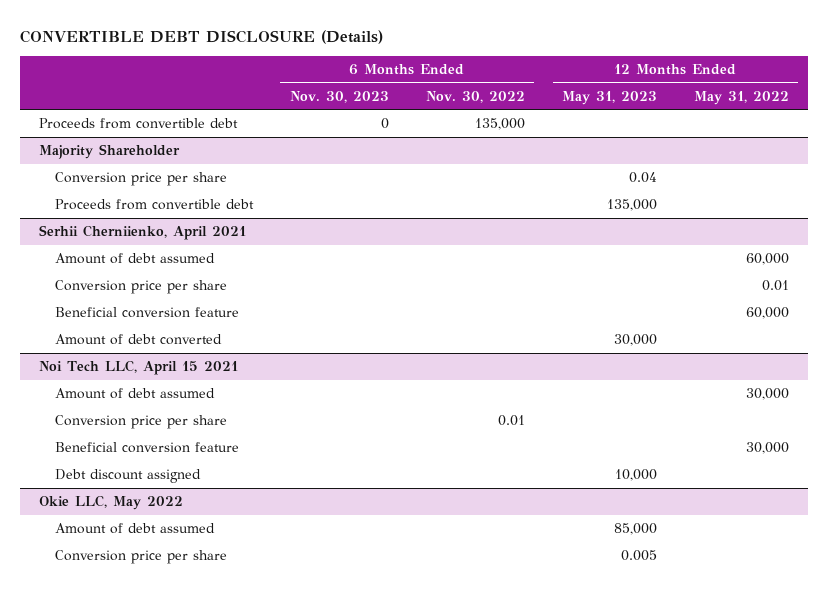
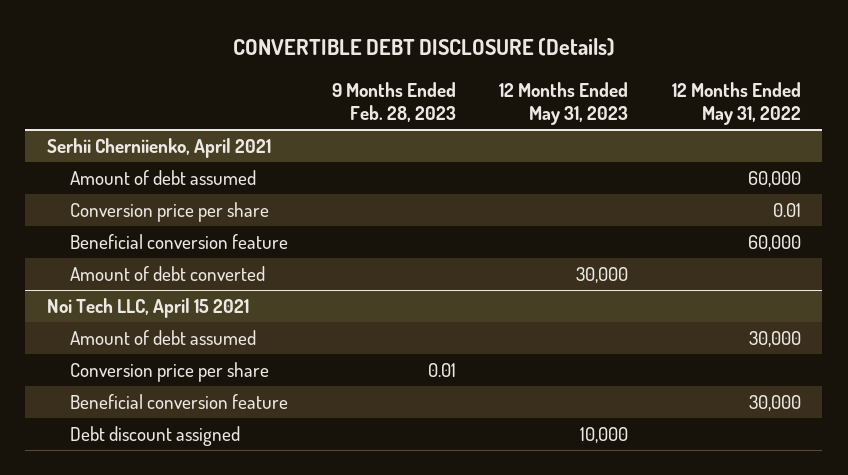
- | 6 Months Ended Nov. 30, 2023 | 6 Months Ended Nov. 30, 2022 | 12 Months Ended May 31, 2023 | 12 Months Ended May 31, 2022
+ | 9 Months Ended Feb. 28, 2023 | 12 Months Ended May 31, 2023 | 12 Months Ended May 31, 2022
- Proceeds from convertible debt | 0 | 135,000 | |
- Majority Shareholder
- Conversion price per share | | | 0.04 |
- Proceeds from convertible debt | | | 135,000 |
- Okie LLC, May 2022
- Amount of debt assumed | | | 85,000 |
- Conversion price per share | | | 0.005 |

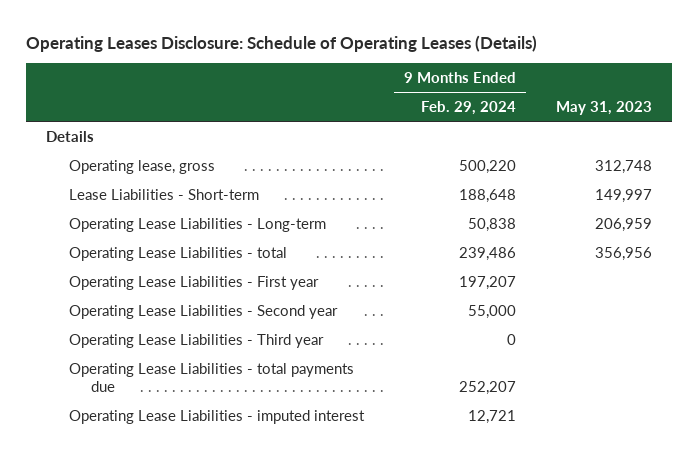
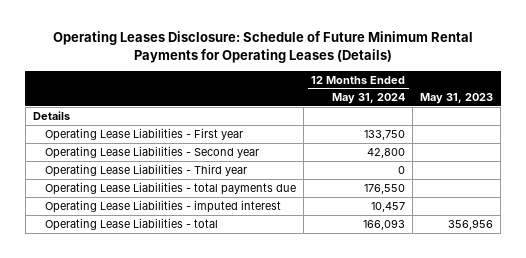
- Operating Leases Disclosure: Schedule of Operating Leases (Details)
+ Operating Leases Disclosure: Schedule of Future Minimum Rental Payments for Operating Leases (Details)
- | 9 Months Ended Feb. 29, 2024 | May 31, 2023
+ | 12 Months Ended May 31, 2024 | May 31, 2023
- Operating lease, gross | 500,220 | 312,748
- Lease Liabilities - Short-term | 188,648 | 149,997
- Operating Lease Liabilities - Long-term | 50,838 | 206,959
moved down: Operating Lease Liabilities - total | 166,093 | 356,956

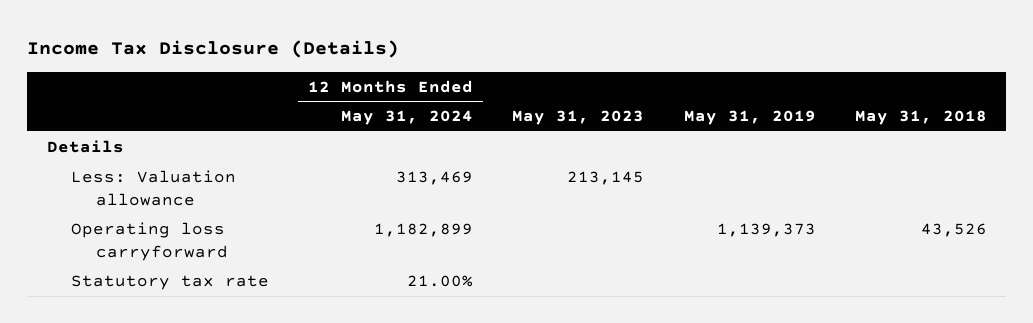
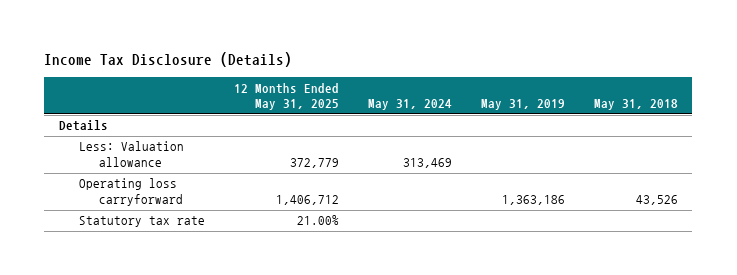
- | 12 Months Ended May 31, 2024 | May 31, 2023 | May 31, 2019 | May 31, 2018
+ | 12 Months Ended May 31, 2025 | May 31, 2024 | May 31, 2019 | May 31, 2018
- Operating loss carryforward | 1,182,899 | | 1,139,373 | 43,526
+ Operating loss carryforward | 1,406,712 | | 1,363,186 | 43,526

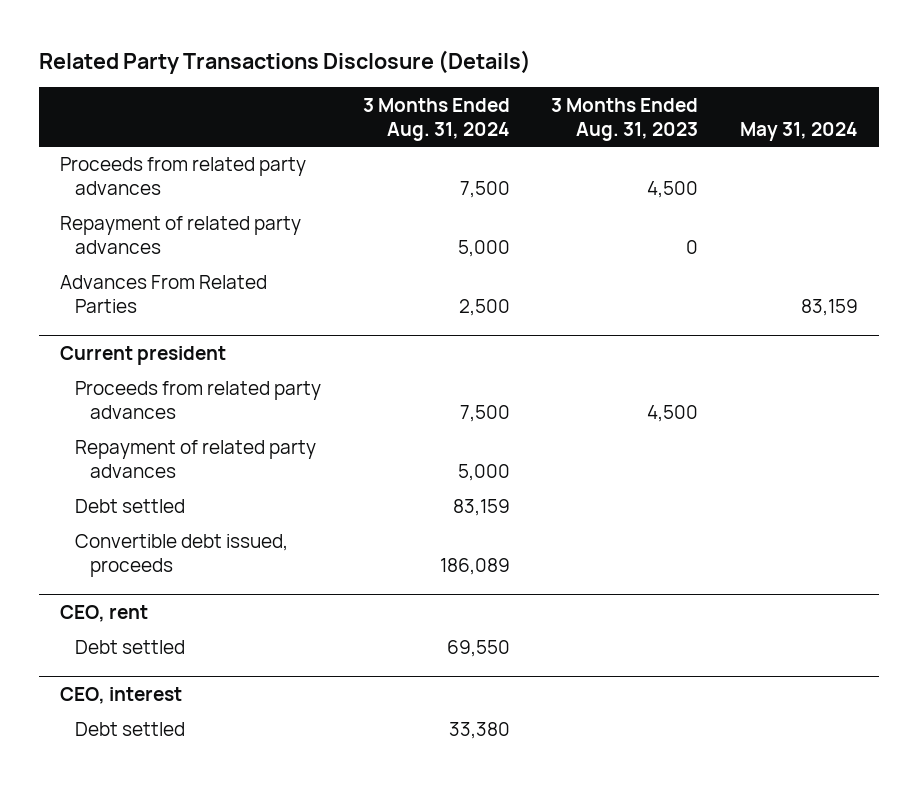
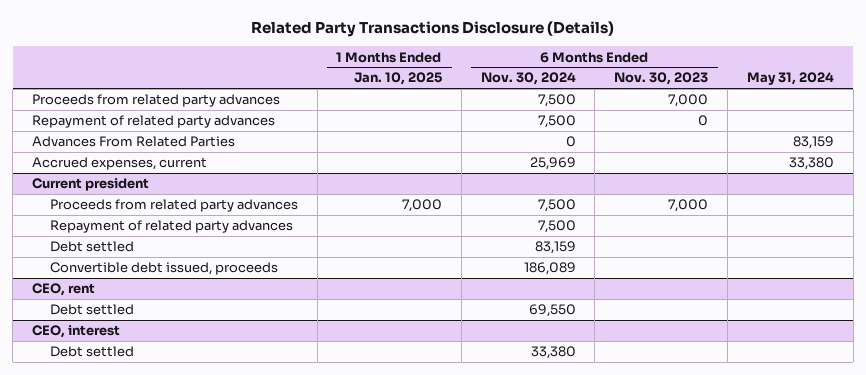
- | 3 Months Ended Aug. 31, 2024 | 3 Months Ended Aug. 31, 2023 | May 31, 2024
+ | 1 Months Ended Jan. 10, 2025 | 6 Months Ended Nov. 30, 2024 | 6 Months Ended Nov. 30, 2023 | May 31, 2024
+ Accrued expenses, current | | 25,969 | | 33,380

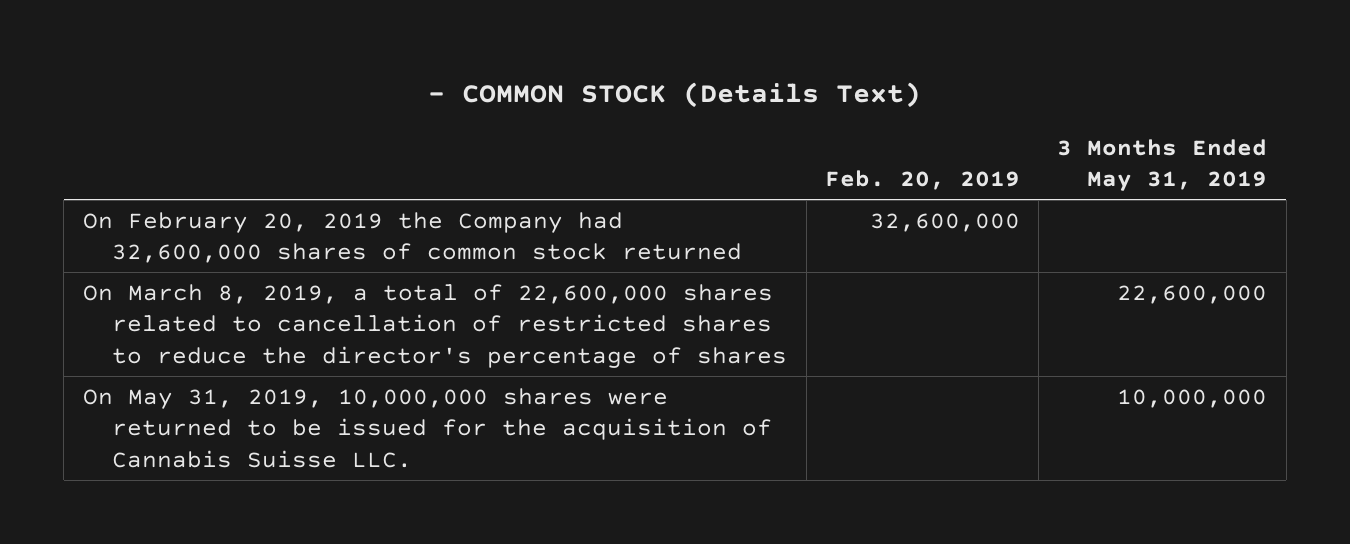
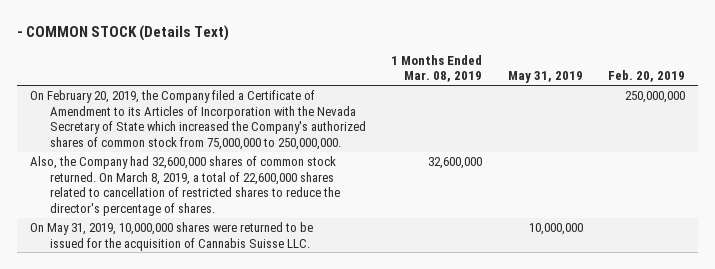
- | Feb. 20, 2019 | 3 Months Ended May 31, 2019
+ | 1 Months Ended Mar. 08, 2019 | May 31, 2019 | Feb. 20, 2019
- On February 20, 2019 the Company had 32,600,000 shares of common stock returned | 32,600,000 |
- On March 8, 2019, a total of 22,600,000 shares related to cancellation of restricted shares to reduce the director's percentage of shares | | 22,600,000
+ On February 20, 2019, the Company filed a Certificate of Amendment to its Articles of Incorporation with the Nevada Secretary of State which increased the Company's authorized shares of common stock from 75,000,000 to 250,000,000. | | | 250,000,000
+ Also, the Company had 32,600,000 shares of common stock returned. On March 8, 2019, a total of 22,600,000 shares related to cancellation of restricted shares to reduce the director's percentage of shares. | 32,600,000 | |

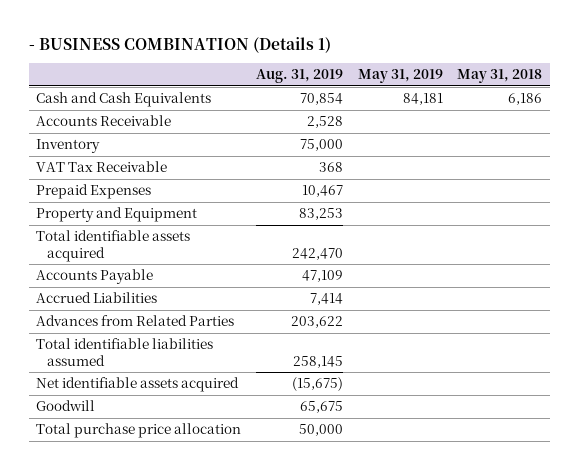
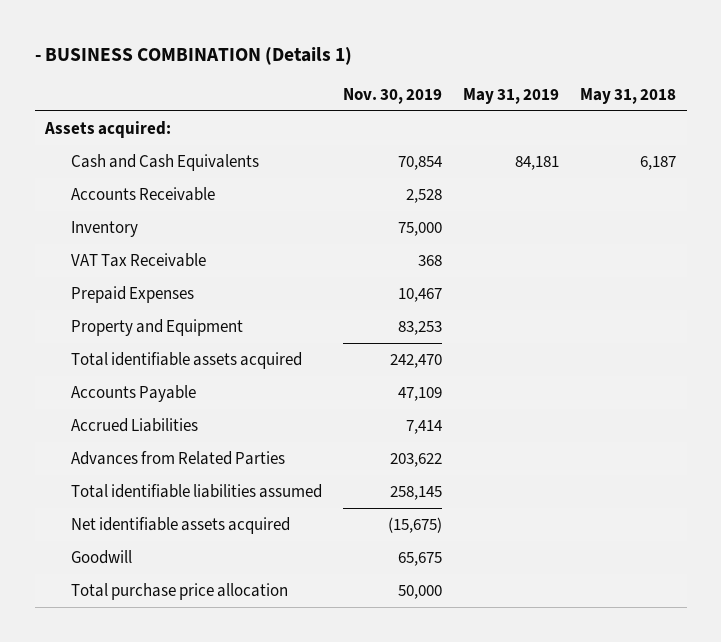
- | Aug. 31, 2019 | May 31, 2019 | May 31, 2018
+ | Nov. 30, 2019 | May 31, 2019 | May 31, 2018
- Cash and Cash Equivalents | 70,854 | 84,181 | 6,186
+ Assets acquired:
+ Cash and Cash Equivalents | 70,854 | 84,181 | 6,187

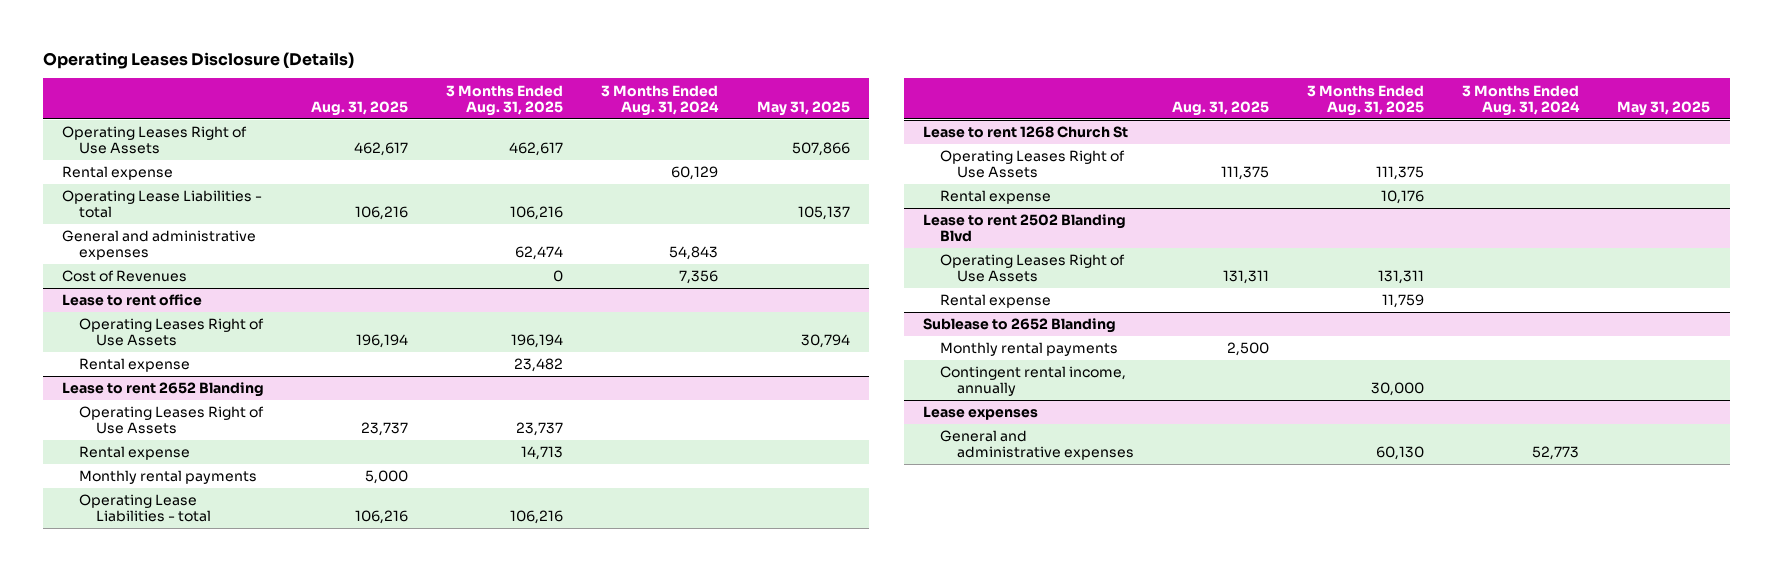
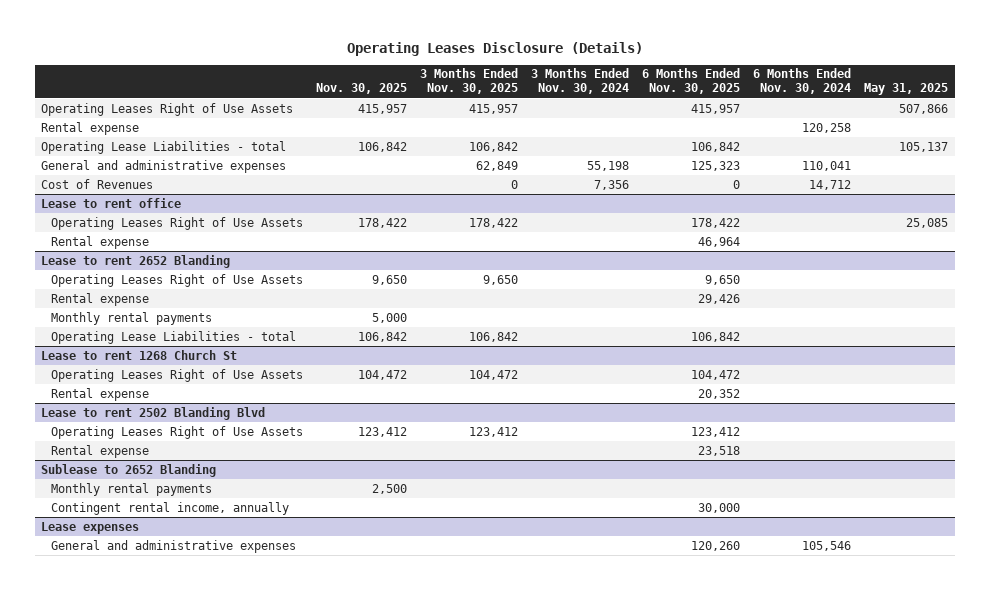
- | Aug. 31, 2025 | 3 Months Ended Aug. 31, 2025 | 3 Months Ended Aug. 31, 2024 | May 31, 2025
+ | Nov. 30, 2025 | 3 Months Ended Nov. 30, 2025 | 3 Months Ended Nov. 30, 2024 | 6 Months Ended Nov. 30, 2025 | 6 Months Ended Nov. 30, 2024 | May 31, 2025
@ Lease to rent office
- Operating Leases Right of Use Assets | 196,194 | 196,194 | | 30,794
+ Operating Leases Right of Use Assets | 178,422 | 178,422 | | 178,422 | | 25,085

